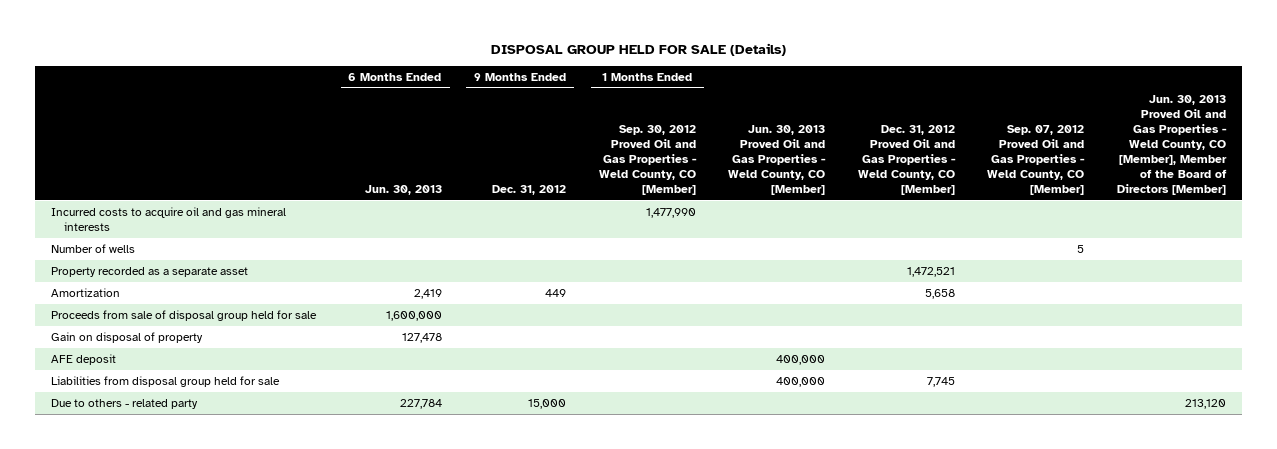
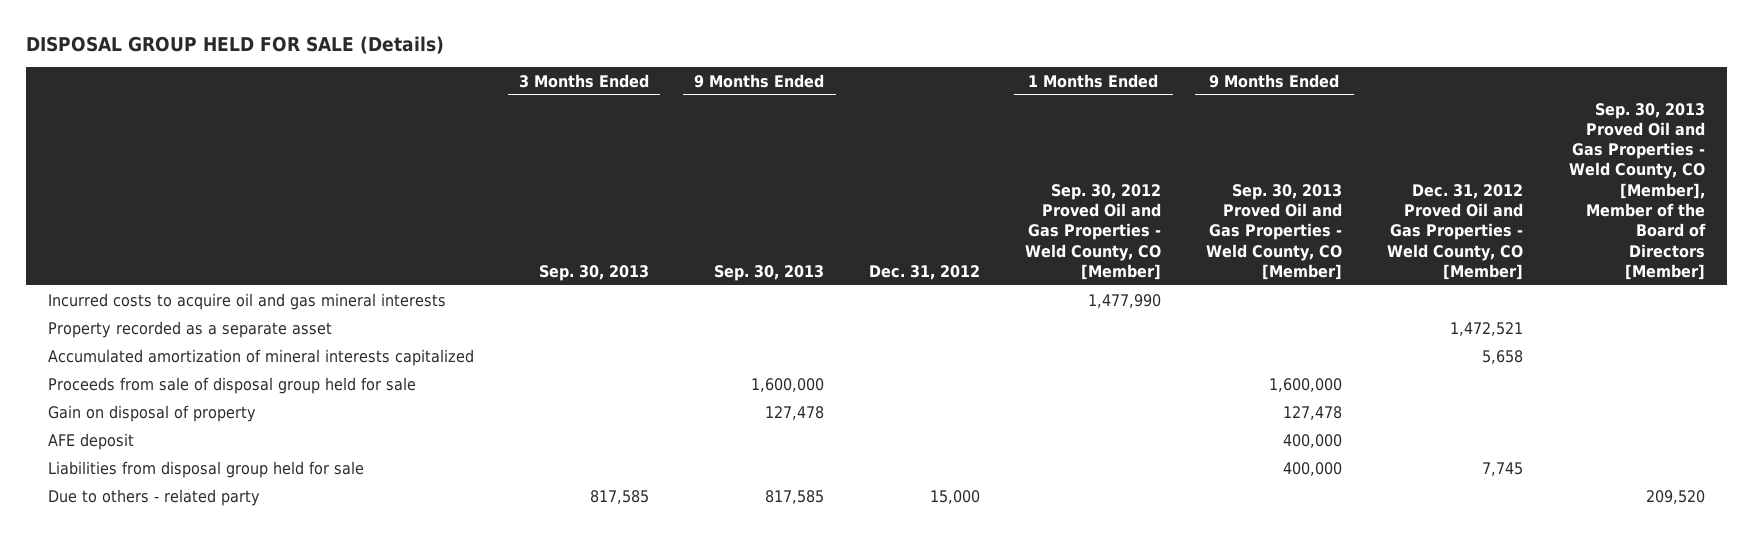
- | 6 Months Ended Jun. 30, 2013 | 9 Months Ended Dec. 31, 2012 | 1 Months Ended Sep. 30, 2012 Proved Oil and Gas Properties - Weld County, CO [Member] | Jun. 30, 2013 Proved Oil and Gas Properties - Weld County, CO [Member] | Dec. 31, 2012 Proved Oil and Gas Properties - Weld County, CO [Member] | Sep. 07, 2012 Proved Oil and Gas Properties - Weld County, CO [Member] | Jun. 30, 2013 Proved Oil and Gas Properties - Weld County, CO [Member], Member of the Board of Directors [Member]
+ | 3 Months Ended Sep. 30, 2013 | 9 Months Ended Sep. 30, 2013 | Dec. 31, 2012 | 1 Months Ended Sep. 30, 2012 Proved Oil and Gas Properties - Weld County, CO [Member] | 9 Months Ended Sep. 30, 2013 Proved Oil and Gas Properties - Weld County, CO [Member] | Dec. 31, 2012 Proved Oil and Gas Properties - Weld County, CO [Member] | Sep. 30, 2013 Proved Oil and Gas Properties - Weld County, CO [Member], Member of the Board of Directors [Member]
- Number of wells | | | | | | 5 |
- Amortization | 2,419 | 449 | | | 5,658 | |
+ Accumulated amortization of mineral interests capitalized | | | | | | 5,658 |

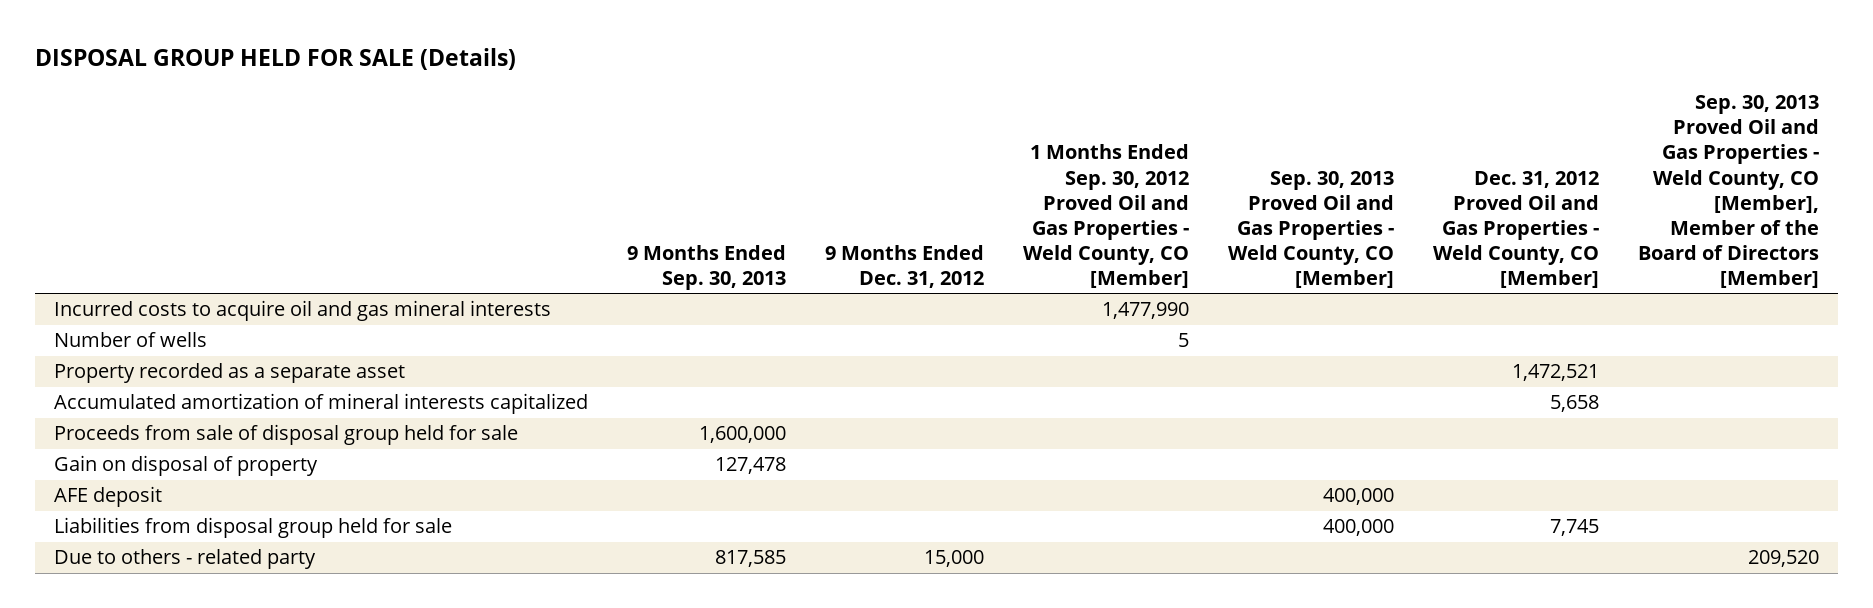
- | 3 Months Ended Sep. 30, 2013 | 9 Months Ended Sep. 30, 2013 | Dec. 31, 2012 | 1 Months Ended Sep. 30, 2012 Proved Oil and Gas Properties - Weld County, CO [Member] | 9 Months Ended Sep. 30, 2013 Proved Oil and Gas Properties - Weld County, CO [Member] | Dec. 31, 2012 Proved Oil and Gas Properties - Weld County, CO [Member] | Sep. 30, 2013 Proved Oil and Gas Properties - Weld County, CO [Member], Member of the Board of Directors [Member]
+ | 9 Months Ended Sep. 30, 2013 | 9 Months Ended Dec. 31, 2012 | 1 Months Ended Sep. 30, 2012 Proved Oil and Gas Properties - Weld County, CO [Member] | Sep. 30, 2013 Proved Oil and Gas Properties - Weld County, CO [Member] | Dec. 31, 2012 Proved Oil and Gas Properties - Weld County, CO [Member] | Sep. 30, 2013 Proved Oil and Gas Properties - Weld County, CO [Member], Member of the Board of Directors [Member]
+ Number of wells | | | 5 | | |

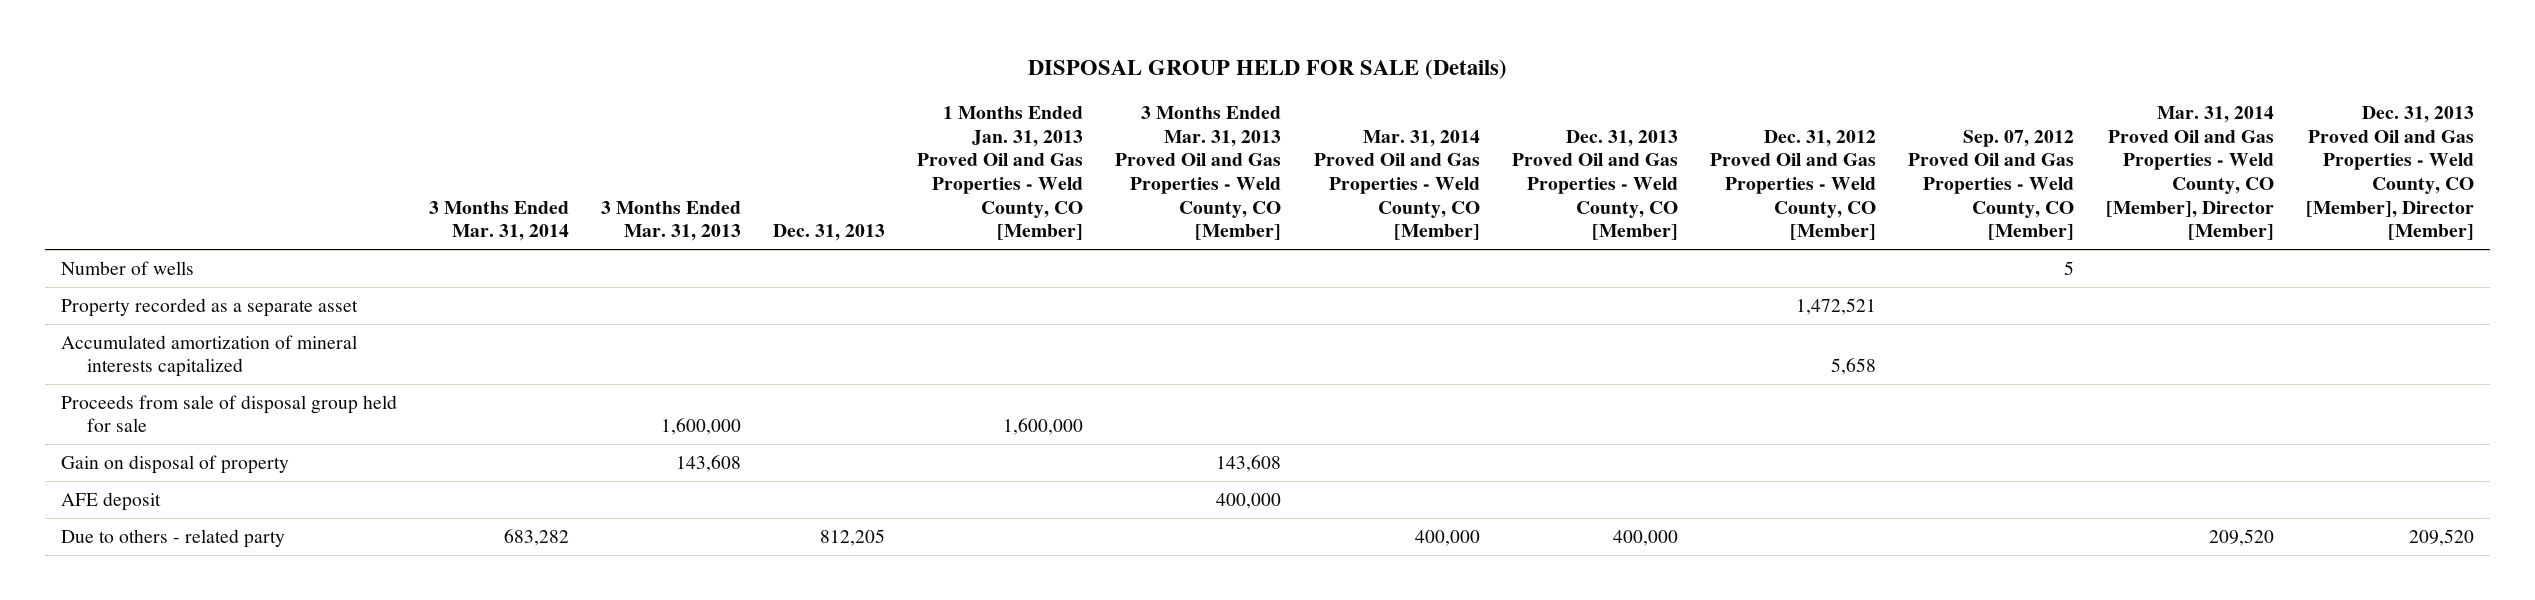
- | 9 Months Ended Sep. 30, 2013 | 9 Months Ended Dec. 31, 2012 | 1 Months Ended Sep. 30, 2012 Proved Oil and Gas Properties - Weld County, CO [Member] | Sep. 30, 2013 Proved Oil and Gas Properties - Weld County, CO [Member] | Dec. 31, 2012 Proved Oil and Gas Properties - Weld County, CO [Member] | Sep. 30, 2013 Proved Oil and Gas Properties - Weld County, CO [Member], Member of the Board of Directors [Member]
+ | 3 Months Ended Mar. 31, 2014 | 3 Months Ended Mar. 31, 2013 | Dec. 31, 2013 | 1 Months Ended Jan. 31, 2013 Proved Oil and Gas Properties - Weld County, CO [Member] | 3 Months Ended Mar. 31, 2013 Proved Oil and Gas Properties - Weld County, CO [Member] | Mar. 31, 2014 Proved Oil and Gas Properties - Weld County, CO [Member] | Dec. 31, 2013 Proved Oil and Gas Properties - Weld County, CO [Member] | Dec. 31, 2012 Proved Oil and Gas Properties - Weld County, CO [Member] | Sep. 07, 2012 Proved Oil and Gas Properties - Weld County, CO [Member] | Mar. 31, 2014 Proved Oil and Gas Properties - Weld County, CO [Member], Director [Member] | Dec. 31, 2013 Proved Oil and Gas Properties - Weld County, CO [Member], Director [Member]
- Incurred costs to acquire oil and gas mineral interests | | | 1,477,990 | | |
- Liabilities from disposal group held for sale | | | | 400,000 | 7,745 |

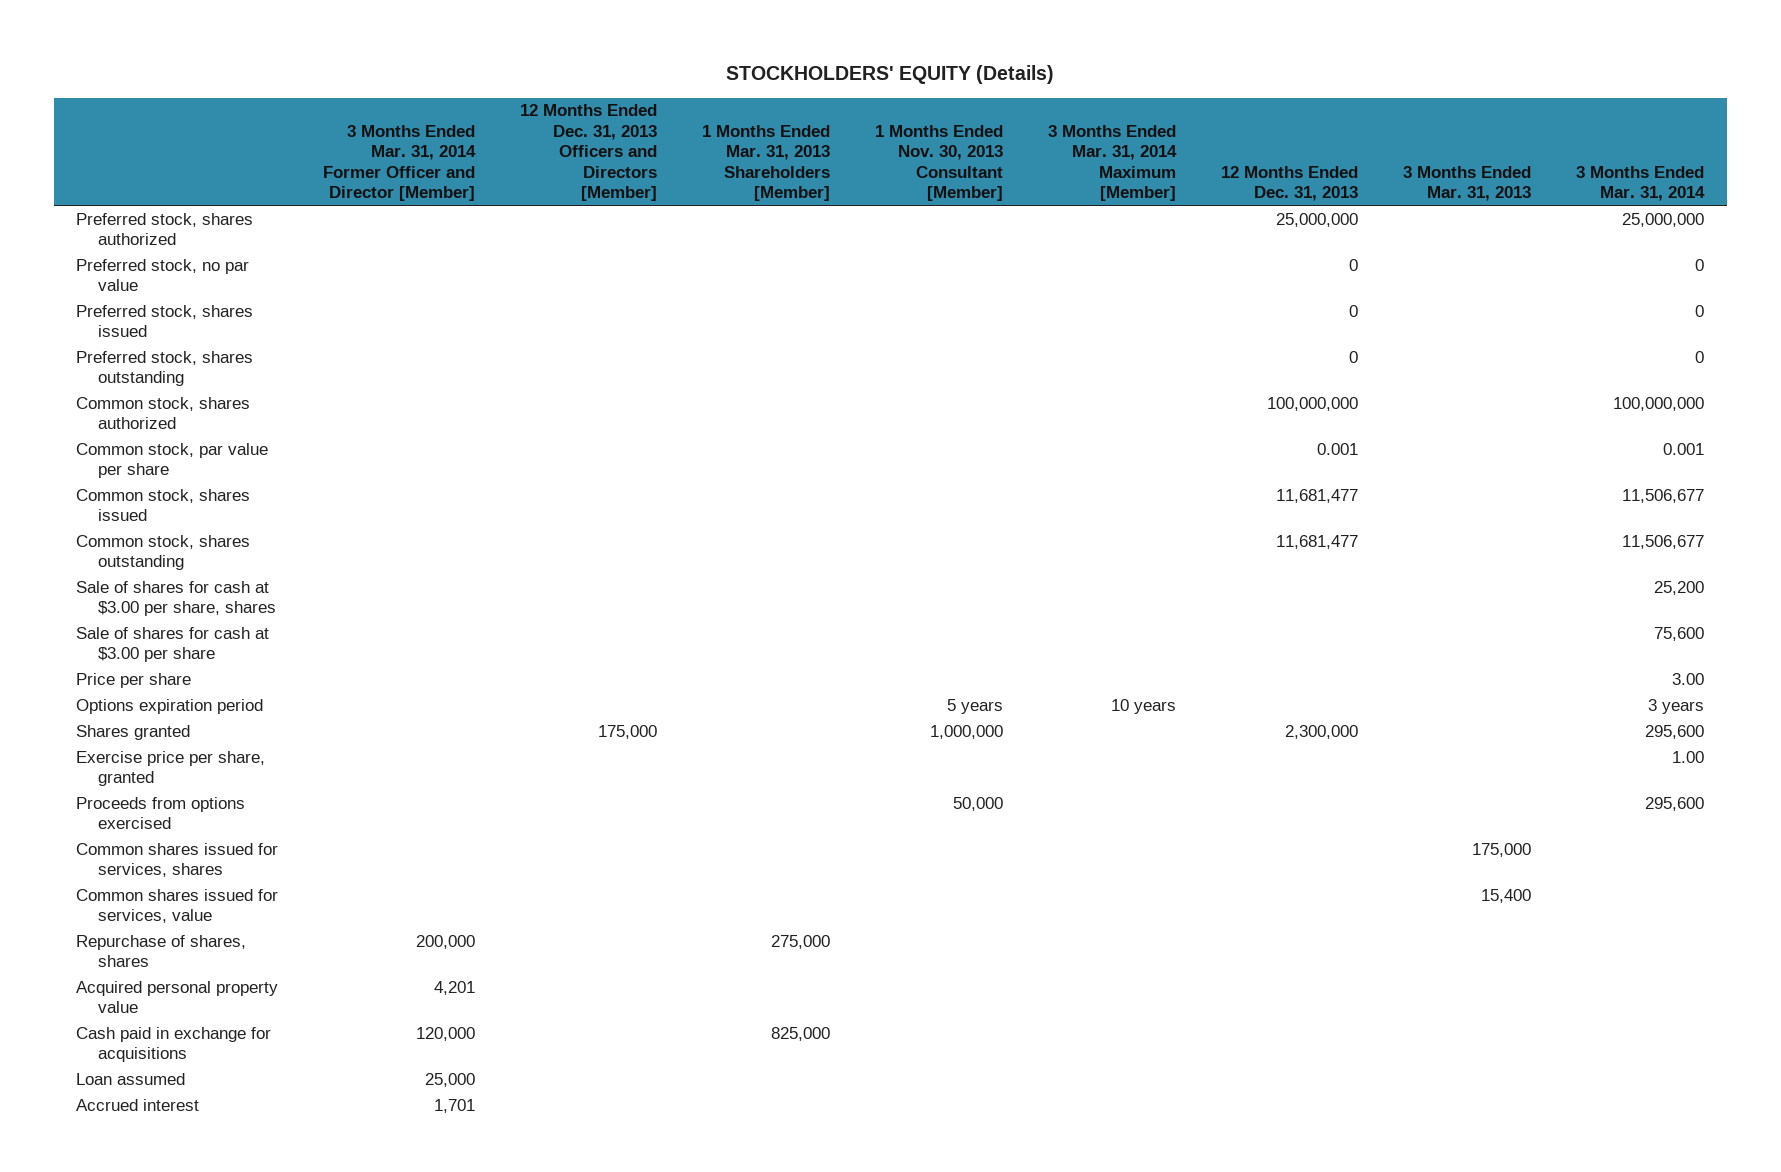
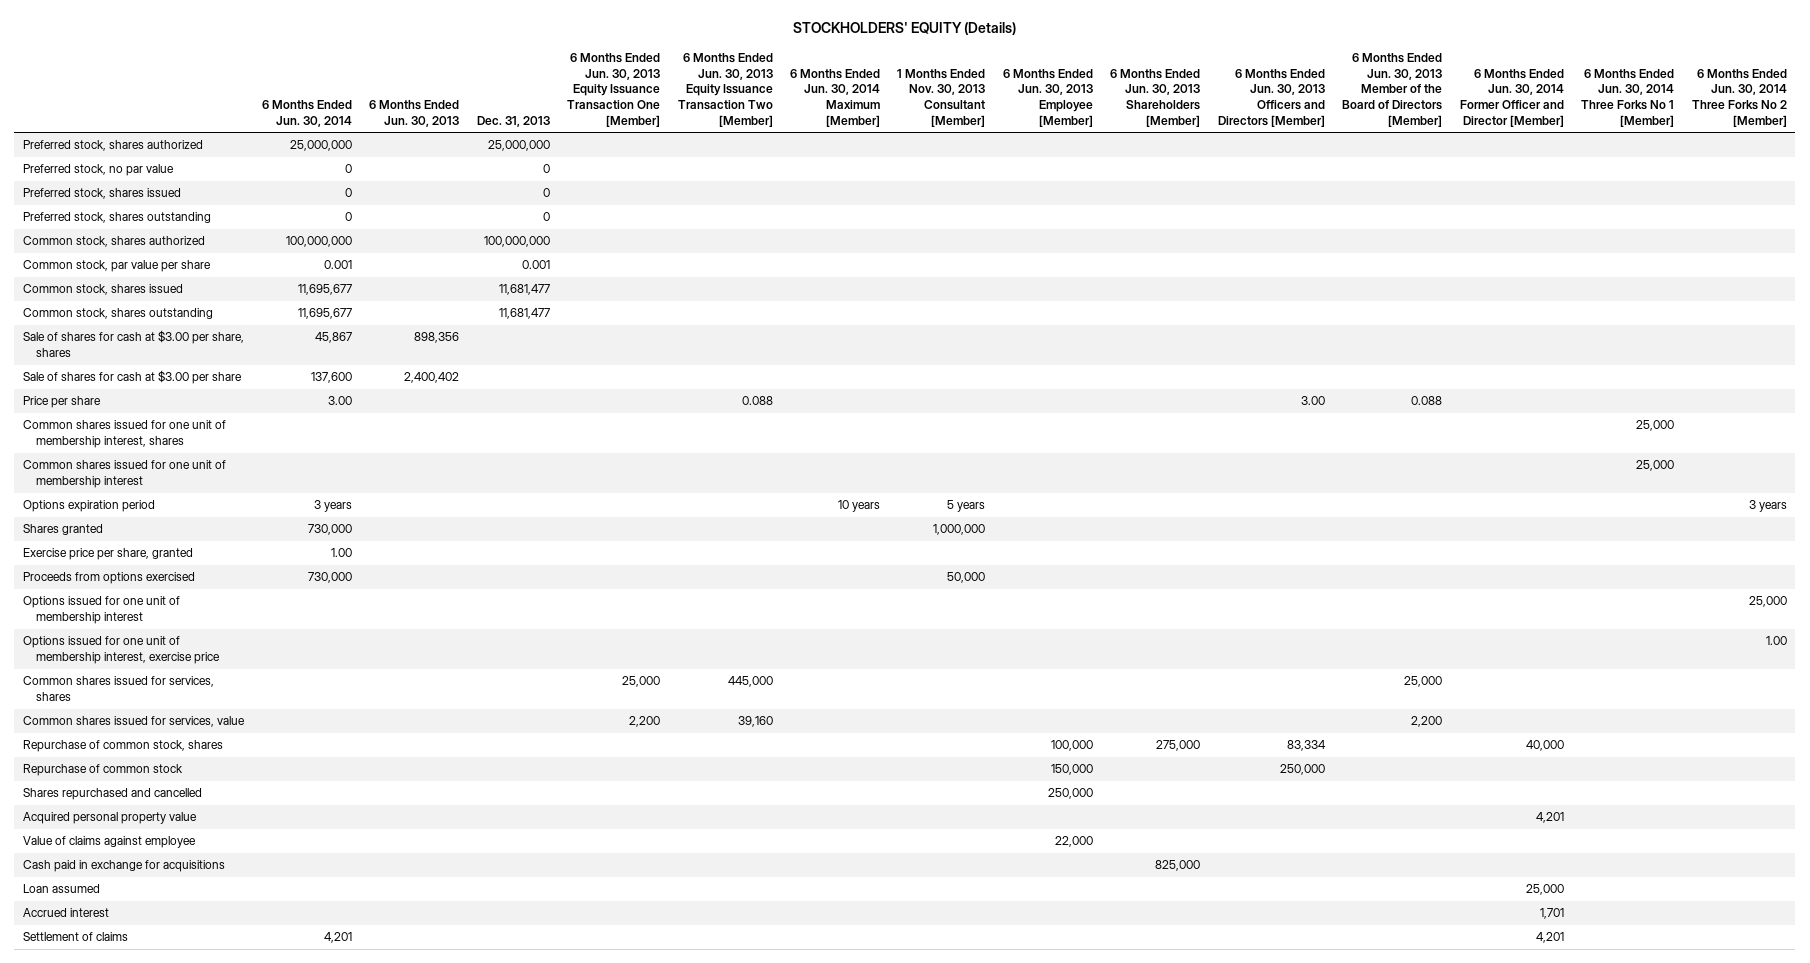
- | 3 Months Ended Mar. 31, 2014 Former Officer and Director [Member] | 12 Months Ended Dec. 31, 2013 Officers and Directors [Member] | 1 Months Ended Mar. 31, 2013 Shareholders [Member] | 1 Months Ended Nov. 30, 2013 Consultant [Member] | 3 Months Ended Mar. 31, 2014 Maximum [Member] | 12 Months Ended Dec. 31, 2013 | 3 Months Ended Mar. 31, 2013 | 3 Months Ended Mar. 31, 2014
+ | 6 Months Ended Jun. 30, 2014 | 6 Months Ended Jun. 30, 2013 | Dec. 31, 2013 | 6 Months Ended Jun. 30, 2013 Equity Issuance Transaction One [Member] | 6 Months Ended Jun. 30, 2013 Equity Issuance Transaction Two [Member] | 6 Months Ended Jun. 30, 2014 Maximum [Member] | 1 Months Ended Nov. 30, 2013 Consultant [Member] | 6 Months Ended Jun. 30, 2013 Employee [Member] | 6 Months Ended Jun. 30, 2013 Shareholders [Member] | 6 Months Ended Jun. 30, 2013 Officers and Directors [Member] | 6 Months Ended Jun. 30, 2013 Member of the Board of Directors [Member] | 6 Months Ended Jun. 30, 2014 Former Officer and Director [Member] | 6 Months Ended Jun. 30, 2014 Three Forks No 1 [Member] | 6 Months Ended Jun. 30, 2014 Three Forks No 2 [Member]
+ Common shares issued for one unit of membership interest, shares | | | | | | | | | | | | | 25,000 |
+ Common shares issued for one unit of membership interest | | | | | | | | | | | | | 25,000 |
+ Options issued for one unit of membership interest | | | | | | | | | | | | | | 25,000
+ Options issued for one unit of membership interest, exercise price | | | | | | | | | | | | | | 1.00
- Repurchase of shares, shares | 200,000 | | 275,000 | | | | |
+ Repurchase of common stock, shares | | | | | | | | 100,000 | 275,000 | 83,334 | | 40,000 | |
+ Repurchase of common stock | | | | | | | | 150,000 | | 250,000 | | | |
+ Shares repurchased and cancelled | | | | | | | | 250,000 | | | | | |
+ Value of claims against employee | | | | | | | | 22,000 | | | | | |
+ Settlement of claims | 4,201 | | | | | | | | | | | 4,201 | |

